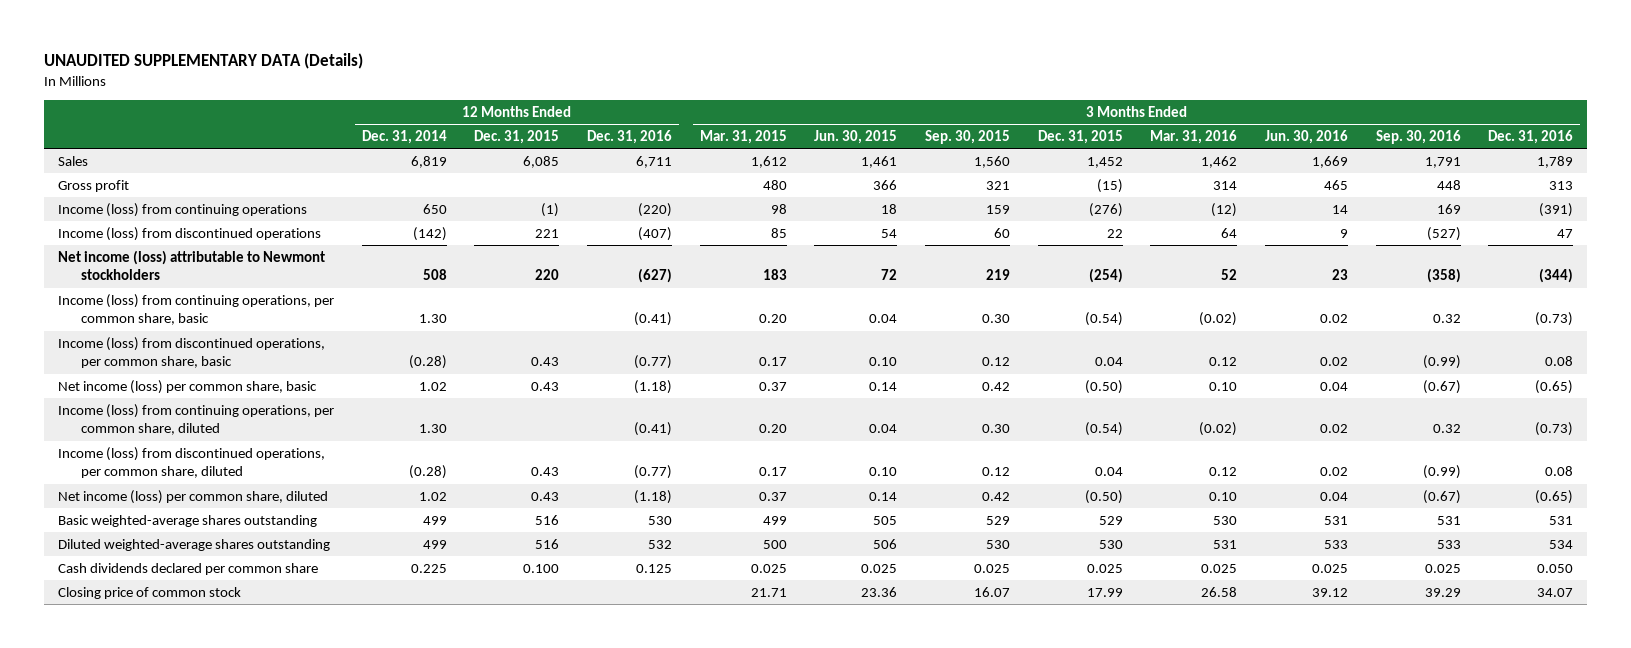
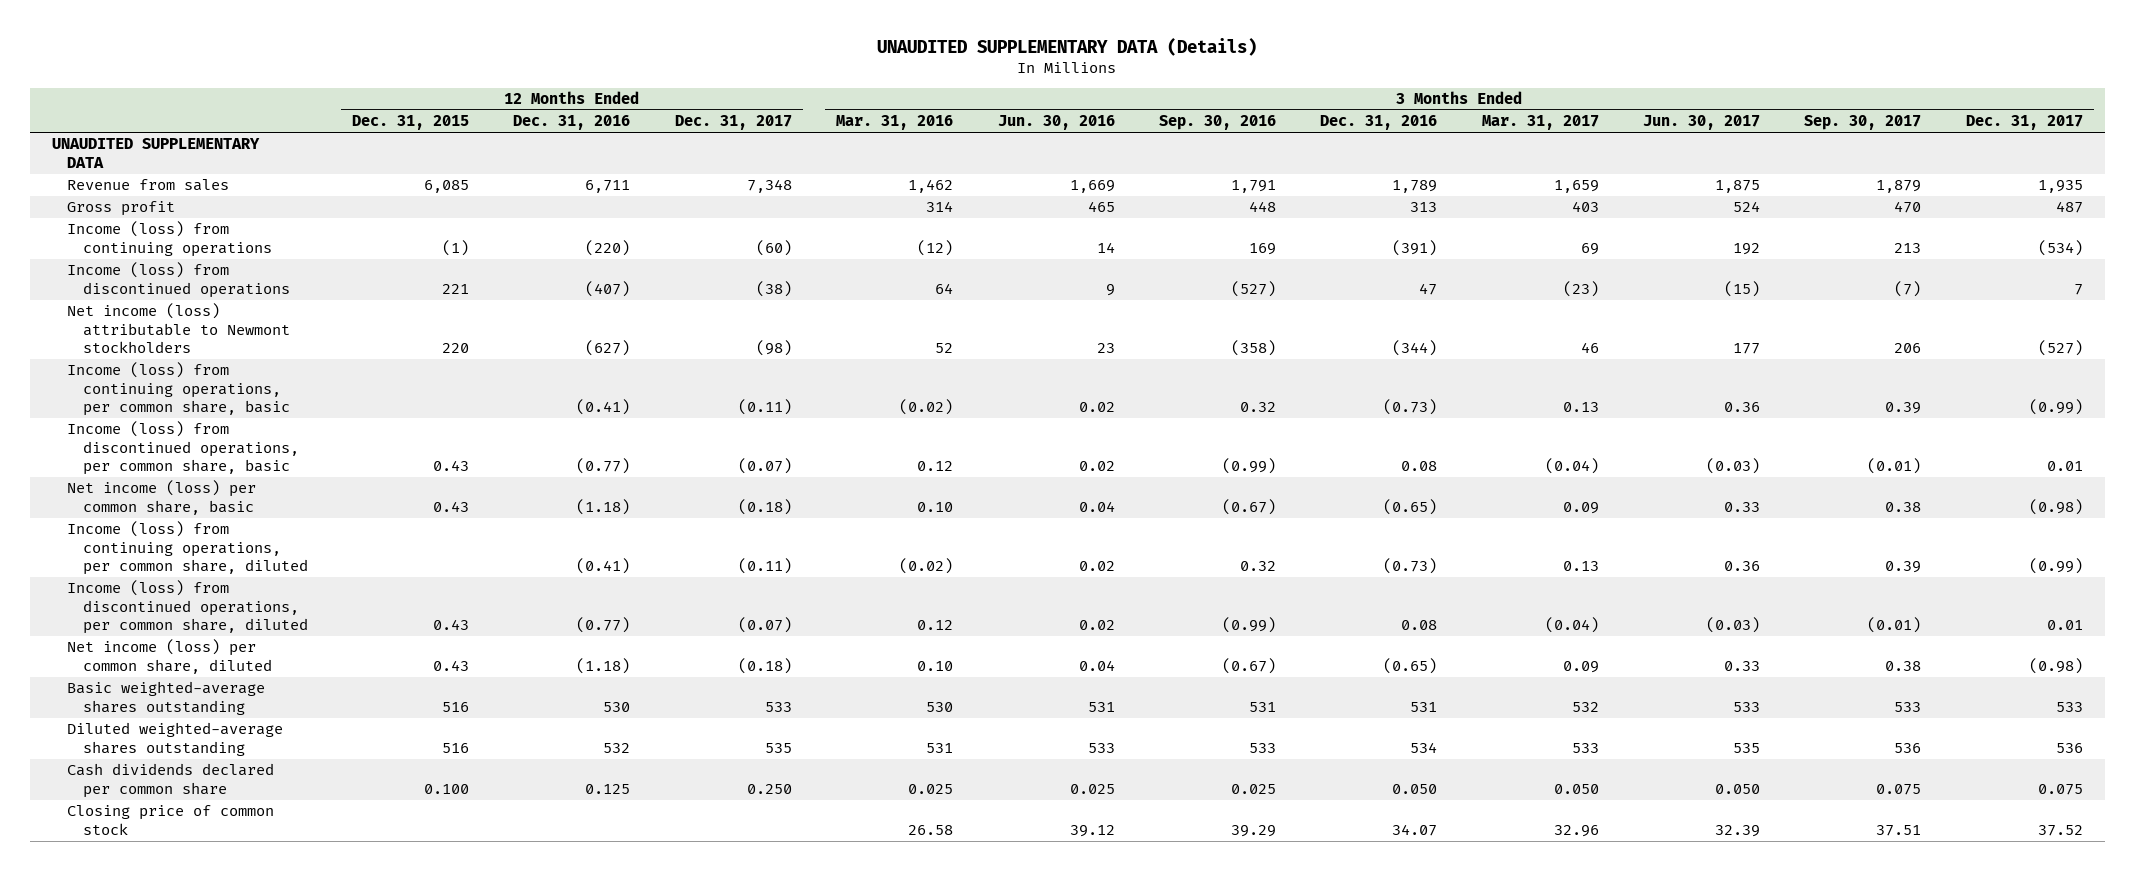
- | 12 Months Ended Dec. 31, 2014 | 12 Months Ended Dec. 31, 2015 | 12 Months Ended Dec. 31, 2016 | 3 Months Ended Mar. 31, 2015 | 3 Months Ended Jun. 30, 2015 | 3 Months Ended Sep. 30, 2015 | 3 Months Ended Dec. 31, 2015 | 3 Months Ended Mar. 31, 2016 | 3 Months Ended Jun. 30, 2016 | 3 Months Ended Sep. 30, 2016 | 3 Months Ended Dec. 31, 2016
+ | 12 Months Ended Dec. 31, 2015 | 12 Months Ended Dec. 31, 2016 | 12 Months Ended Dec. 31, 2017 | 3 Months Ended Mar. 31, 2016 | 3 Months Ended Jun. 30, 2016 | 3 Months Ended Sep. 30, 2016 | 3 Months Ended Dec. 31, 2016 | 3 Months Ended Mar. 31, 2017 | 3 Months Ended Jun. 30, 2017 | 3 Months Ended Sep. 30, 2017 | 3 Months Ended Dec. 31, 2017
- Sales | 6,819 | 6,085 | 6,711 | 1,612 | 1,461 | 1,560 | 1,452 | 1,462 | 1,669 | 1,791 | 1,789
+ UNAUDITED SUPPLEMENTARY DATA
+ Revenue from sales | 6,085 | 6,711 | 7,348 | 1,462 | 1,669 | 1,791 | 1,789 | 1,659 | 1,875 | 1,879 | 1,935

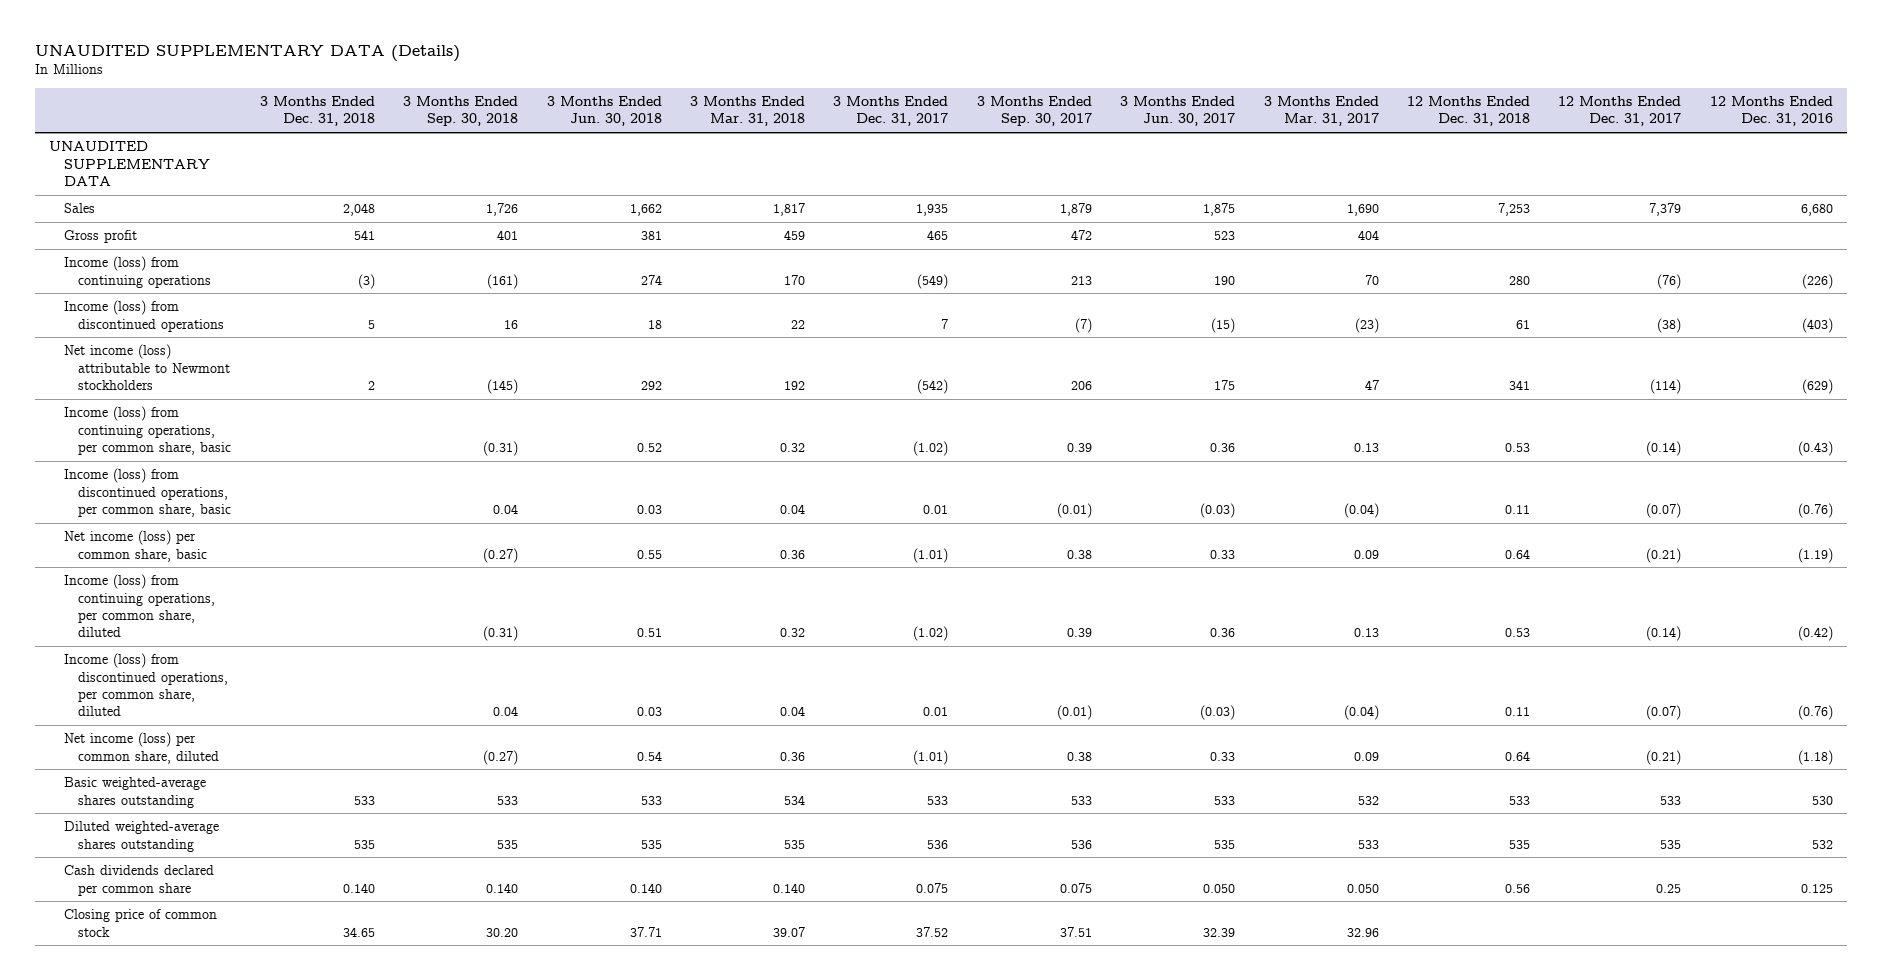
- | 12 Months Ended Dec. 31, 2015 | 12 Months Ended Dec. 31, 2016 | 12 Months Ended Dec. 31, 2017 | 3 Months Ended Mar. 31, 2016 | 3 Months Ended Jun. 30, 2016 | 3 Months Ended Sep. 30, 2016 | 3 Months Ended Dec. 31, 2016 | 3 Months Ended Mar. 31, 2017 | 3 Months Ended Jun. 30, 2017 | 3 Months Ended Sep. 30, 2017 | 3 Months Ended Dec. 31, 2017
+ | 3 Months Ended Dec. 31, 2018 | 3 Months Ended Sep. 30, 2018 | 3 Months Ended Jun. 30, 2018 | 3 Months Ended Mar. 31, 2018 | 3 Months Ended Dec. 31, 2017 | 3 Months Ended Sep. 30, 2017 | 3 Months Ended Jun. 30, 2017 | 3 Months Ended Mar. 31, 2017 | 12 Months Ended Dec. 31, 2018 | 12 Months Ended Dec. 31, 2017 | 12 Months Ended Dec. 31, 2016
- Revenue from sales | 6,085 | 6,711 | 7,348 | 1,462 | 1,669 | 1,791 | 1,789 | 1,659 | 1,875 | 1,879 | 1,935
- Gross profit | | | | 314 | 465 | 448 | 313 | 403 | 524 | 470 | 487
- Income (loss) from continuing operations | (1) | (220) | (60) | (12) | 14 | 169 | (391) | 69 | 192 | 213 | (534)
- Income (loss) from discontinued operations | 221 | (407) | (38) | 64 | 9 | (527) | 47 | (23) | (15) | (7) | 7
- Net income (loss) attributable to Newmont stockholders | 220 | (627) | (98) | 52 | 23 | (358) | (344) | 46 | 177 | 206 | (527)
- Income (loss) from continuing operations, per common share, basic | | (0.41) | (0.11) | (0.02) | 0.02 | 0.32 | (0.73) | 0.13 | 0.36 | 0.39 | (0.99)
- Income (loss) from discontinued operations, per common share, basic | 0.43 | (0.77) | (0.07) | 0.12 | 0.02 | (0.99) | 0.08 | (0.04) | (0.03) | (0.01) | 0.01
- Net income (loss) per common share, basic | 0.43 | (1.18) | (0.18) | 0.10 | 0.04 | (0.67) | (0.65) | 0.09 | 0.33 | 0.38 | (0.98)
- Income (loss) from continuing operations, per common share, diluted | | (0.41) | (0.11) | (0.02) | 0.02 | 0.32 | (0.73) | 0.13 | 0.36 | 0.39 | (0.99)
- Income (loss) from discontinued operations, per common share, diluted | 0.43 | (0.77) | (0.07) | 0.12 | 0.02 | (0.99) | 0.08 | (0.04) | (0.03) | (0.01) | 0.01
- Net income (loss) per common share, diluted | 0.43 | (1.18) | (0.18) | 0.10 | 0.04 | (0.67) | (0.65) | 0.09 | 0.33 | 0.38 | (0.98)
+ Sales | 2,048 | 1,726 | 1,662 | 1,817 | 1,935 | 1,879 | 1,875 | 1,690 | 7,253 | 7,379 | 6,680
+ Gross profit | 541 | 401 | 381 | 459 | 465 | 472 | 523 | 404 | | |
+ Income (loss) from continuing operations | (3) | (161) | 274 | 170 | (549) | 213 | 190 | 70 | 280 | (76) | (226)
+ Income (loss) from discontinued operations | 5 | 16 | 18 | 22 | 7 | (7) | (15) | (23) | 61 | (38) | (403)
+ Net income (loss) attributable to Newmont stockholders | 2 | (145) | 292 | 192 | (542) | 206 | 175 | 47 | 341 | (114) | (629)
+ Income (loss) from continuing operations, per common share, basic | | (0.31) | 0.52 | 0.32 | (1.02) | 0.39 | 0.36 | 0.13 | 0.53 | (0.14) | (0.43)
+ Income (loss) from discontinued operations, per common share, basic | | 0.04 | 0.03 | 0.04 | 0.01 | (0.01) | (0.03) | (0.04) | 0.11 | (0.07) | (0.76)
+ Net income (loss) per common share, basic | | (0.27) | 0.55 | 0.36 | (1.01) | 0.38 | 0.33 | 0.09 | 0.64 | (0.21) | (1.19)
+ Income (loss) from continuing operations, per common share, diluted | | (0.31) | 0.51 | 0.32 | (1.02) | 0.39 | 0.36 | 0.13 | 0.53 | (0.14) | (0.42)
+ Income (loss) from discontinued operations, per common share, diluted | | 0.04 | 0.03 | 0.04 | 0.01 | (0.01) | (0.03) | (0.04) | 0.11 | (0.07) | (0.76)
+ Net income (loss) per common share, diluted | | (0.27) | 0.54 | 0.36 | (1.01) | 0.38 | 0.33 | 0.09 | 0.64 | (0.21) | (1.18)
- Cash dividends declared per common share | 0.100 | 0.125 | 0.250 | 0.025 | 0.025 | 0.025 | 0.050 | 0.050 | 0.050 | 0.075 | 0.075
+ Cash dividends declared per common share | 0.140 | 0.140 | 0.140 | 0.140 | 0.075 | 0.075 | 0.050 | 0.050 | 0.56 | 0.25 | 0.125

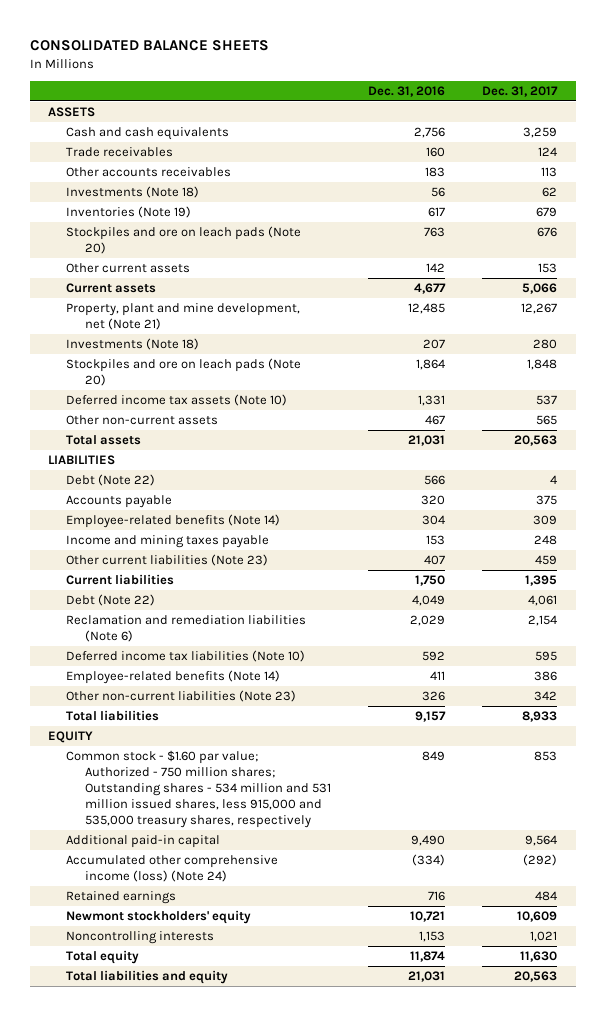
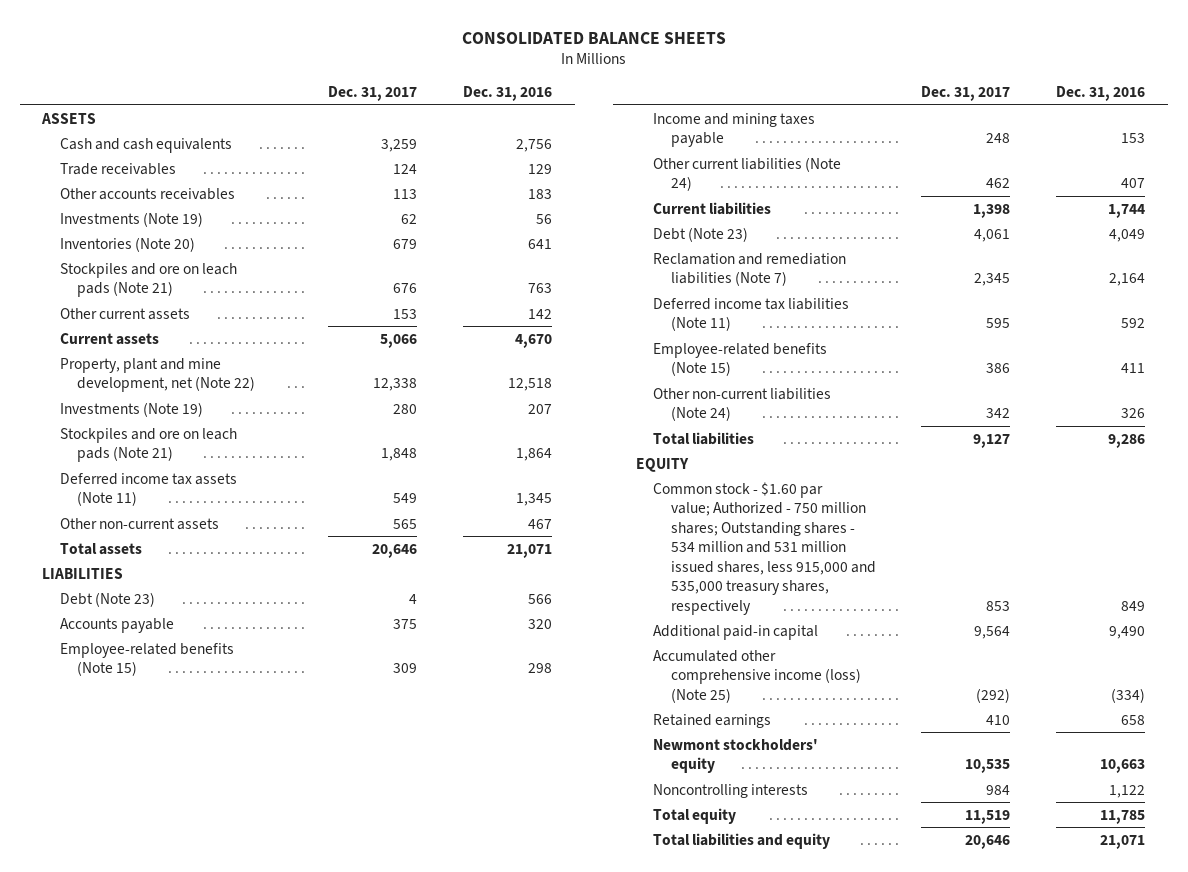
- | Dec. 31, 2016 | Dec. 31, 2017
+ | Dec. 31, 2017 | Dec. 31, 2016
- Trade receivables | 160 | 124
+ Trade receivables | 124 | 129
- Investments (Note 18) | 56 | 62
- Inventories (Note 19) | 617 | 679
- Stockpiles and ore on leach pads (Note 20) | 763 | 676
+ Investments (Note 19) | 62 | 56
+ Inventories (Note 20) | 679 | 641
+ Stockpiles and ore on leach pads (Note 21) | 676 | 763
- Current assets | 4,677 | 5,066
- Property, plant and mine development, net (Note 21) | 12,485 | 12,267
- Investments (Note 18) | 207 | 280
- Stockpiles and ore on leach pads (Note 20) | 1,864 | 1,848
- Deferred income tax assets (Note 10) | 1,331 | 537
+ Current assets | 5,066 | 4,670
+ Property, plant and mine development, net (Note 22) | 12,338 | 12,518
+ Investments (Note 19) | 280 | 207
+ Stockpiles and ore on leach pads (Note 21) | 1,848 | 1,864
+ Deferred income tax assets (Note 11) | 549 | 1,345
- Total assets | 21,031 | 20,563
+ Total assets | 20,646 | 21,071
- Debt (Note 22) | 566 | 4
+ Debt (Note 23) | 4 | 566
- Employee-related benefits (Note 14) | 304 | 309
+ Employee-related benefits (Note 15) | 309 | 298
- Other current liabilities (Note 23) | 407 | 459
- Current liabilities | 1,750 | 1,395
- Debt (Note 22) | 4,049 | 4,061
- Reclamation and remediation liabilities (Note 6) | 2,029 | 2,154
- Deferred income tax liabilities (Note 10) | 592 | 595
- Employee-related benefits (Note 14) | 411 | 386
- Other non-current liabilities (Note 23) | 326 | 342
- Total liabilities | 9,157 | 8,933
+ Other current liabilities (Note 24) | 462 | 407
+ Current liabilities | 1,398 | 1,744
+ Debt (Note 23) | 4,061 | 4,049
+ Reclamation and remediation liabilities (Note 7) | 2,345 | 2,164
+ Deferred income tax liabilities (Note 11) | 595 | 592
+ Employee-related benefits (Note 15) | 386 | 411
+ Other non-current liabilities (Note 24) | 342 | 326
+ Total liabilities | 9,127 | 9,286
- Accumulated other comprehensive income (loss) (Note 24) | (334) | (292)
- Retained earnings | 716 | 484
- Newmont stockholders' equity | 10,721 | 10,609
- Noncontrolling interests | 1,153 | 1,021
- Total equity | 11,874 | 11,630
- Total liabilities and equity | 21,031 | 20,563
+ Accumulated other comprehensive income (loss) (Note 25) | (292) | (334)
+ Retained earnings | 410 | 658
+ Newmont stockholders' equity | 10,535 | 10,663
+ Noncontrolling interests | 984 | 1,122
+ Total equity | 11,519 | 11,785
+ Total liabilities and equity | 20,646 | 21,071

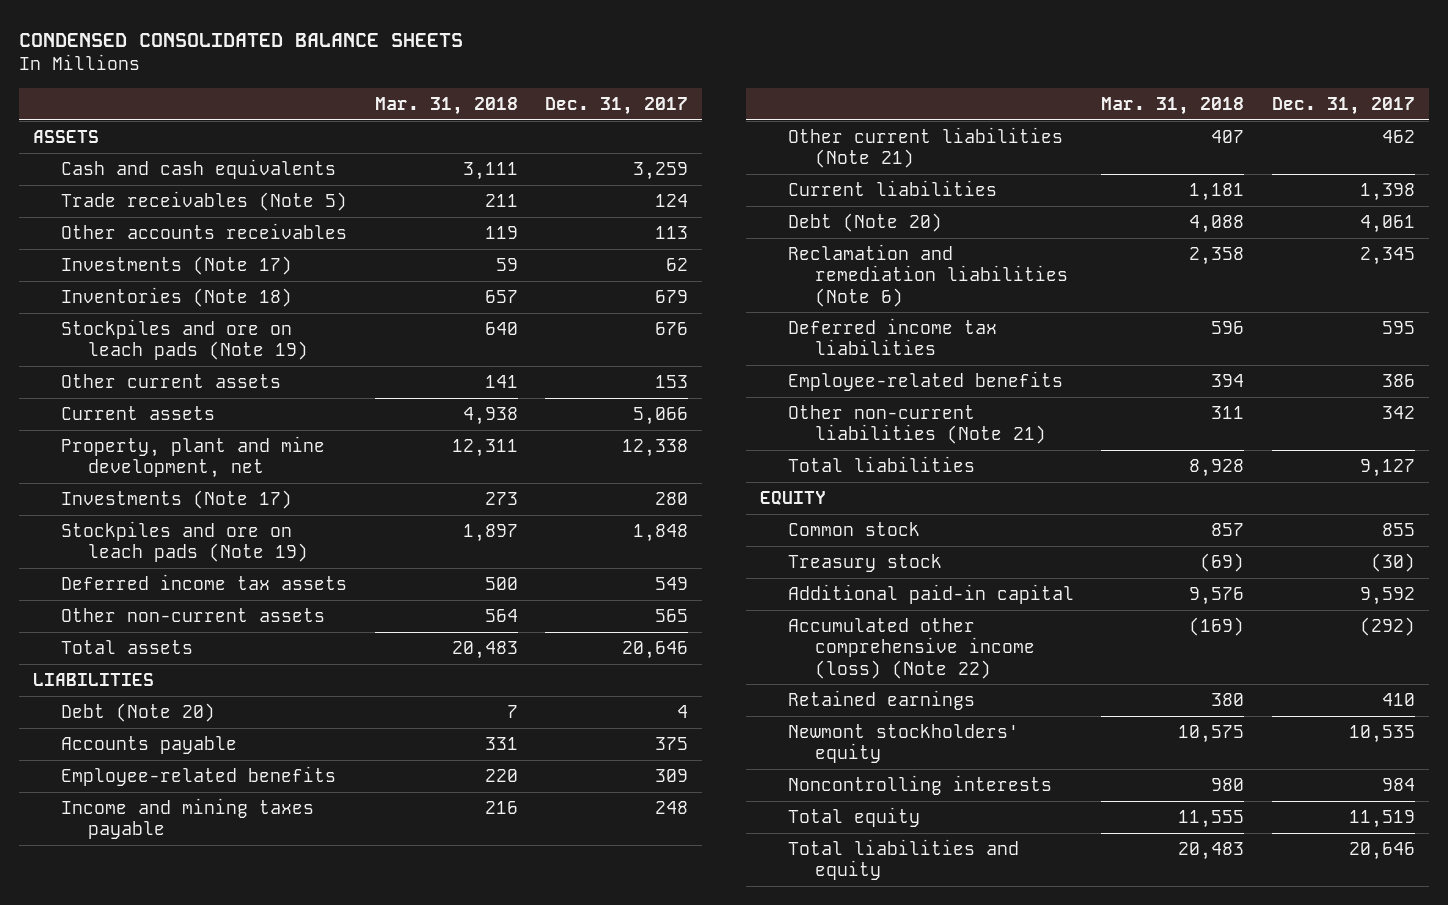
- CONSOLIDATED BALANCE SHEETS
+ CONDENSED CONSOLIDATED BALANCE SHEETS
- | Dec. 31, 2017 | Dec. 31, 2016
+ | Mar. 31, 2018 | Dec. 31, 2017
- Trade receivables | 124 | 129
+ Trade receivables (Note 5) | 211 | 124
- Investments (Note 19) | 62 | 56
- Inventories (Note 20) | 679 | 641
- Stockpiles and ore on leach pads (Note 21) | 676 | 763
+ Investments (Note 17) | 59 | 62
+ Inventories (Note 18) | 657 | 679
+ Stockpiles and ore on leach pads (Note 19) | 640 | 676
- Property, plant and mine development, net (Note 22) | 12,338 | 12,518
- Investments (Note 19) | 280 | 207
- Stockpiles and ore on leach pads (Note 21) | 1,848 | 1,864
- Deferred income tax assets (Note 11) | 549 | 1,345
+ Property, plant and mine development, net | 12,311 | 12,338
+ Investments (Note 17) | 273 | 280
+ Stockpiles and ore on leach pads (Note 19) | 1,897 | 1,848
+ Deferred income tax assets | 500 | 549
- Debt (Note 23) | 4 | 566
+ Debt (Note 20) | 7 | 4
- Employee-related benefits (Note 15) | 309 | 298
+ Employee-related benefits | 220 | 309
- Other current liabilities (Note 24) | 462 | 407
+ Other current liabilities (Note 21) | 407 | 462
- Debt (Note 23) | 4,061 | 4,049
- Reclamation and remediation liabilities (Note 7) | 2,345 | 2,164
- Deferred income tax liabilities (Note 11) | 595 | 592
- Employee-related benefits (Note 15) | 386 | 411
- Other non-current liabilities (Note 24) | 342 | 326
+ Debt (Note 20) | 4,088 | 4,061
+ Reclamation and remediation liabilities (Note 6) | 2,358 | 2,345
+ Deferred income tax liabilities | 596 | 595
+ Employee-related benefits | 394 | 386
+ Other non-current liabilities (Note 21) | 311 | 342
- Common stock - $1.60 par value; Authorized - 750 million shares; Outstanding shares - 534 million and 531 million issued shares, less 915,000 and 535,000 treasury shares, respectively | 853 | 849
- Additional paid-in capital | 9,564 | 9,490
- Accumulated other comprehensive income (loss) (Note 25) | (292) | (334)
+ Common stock | 857 | 855
+ Treasury stock | (69) | (30)
+ Additional paid-in capital | 9,576 | 9,592
+ Accumulated other comprehensive income (loss) (Note 22) | (169) | (292)

